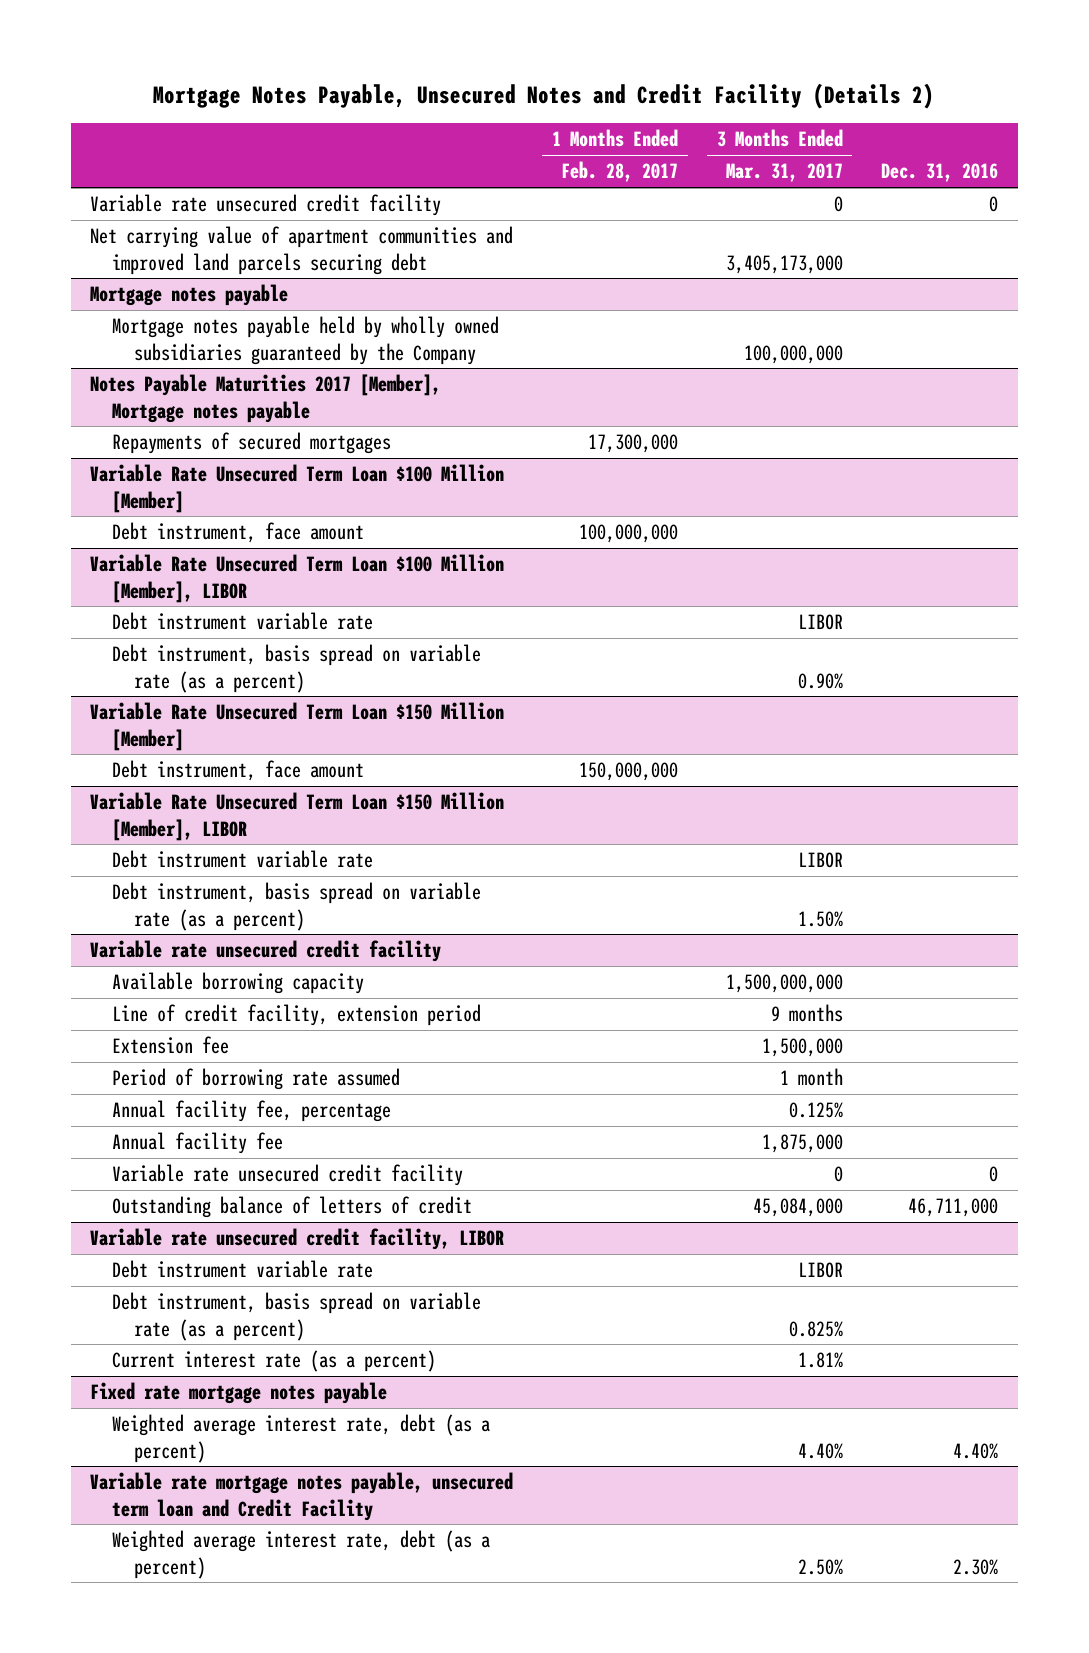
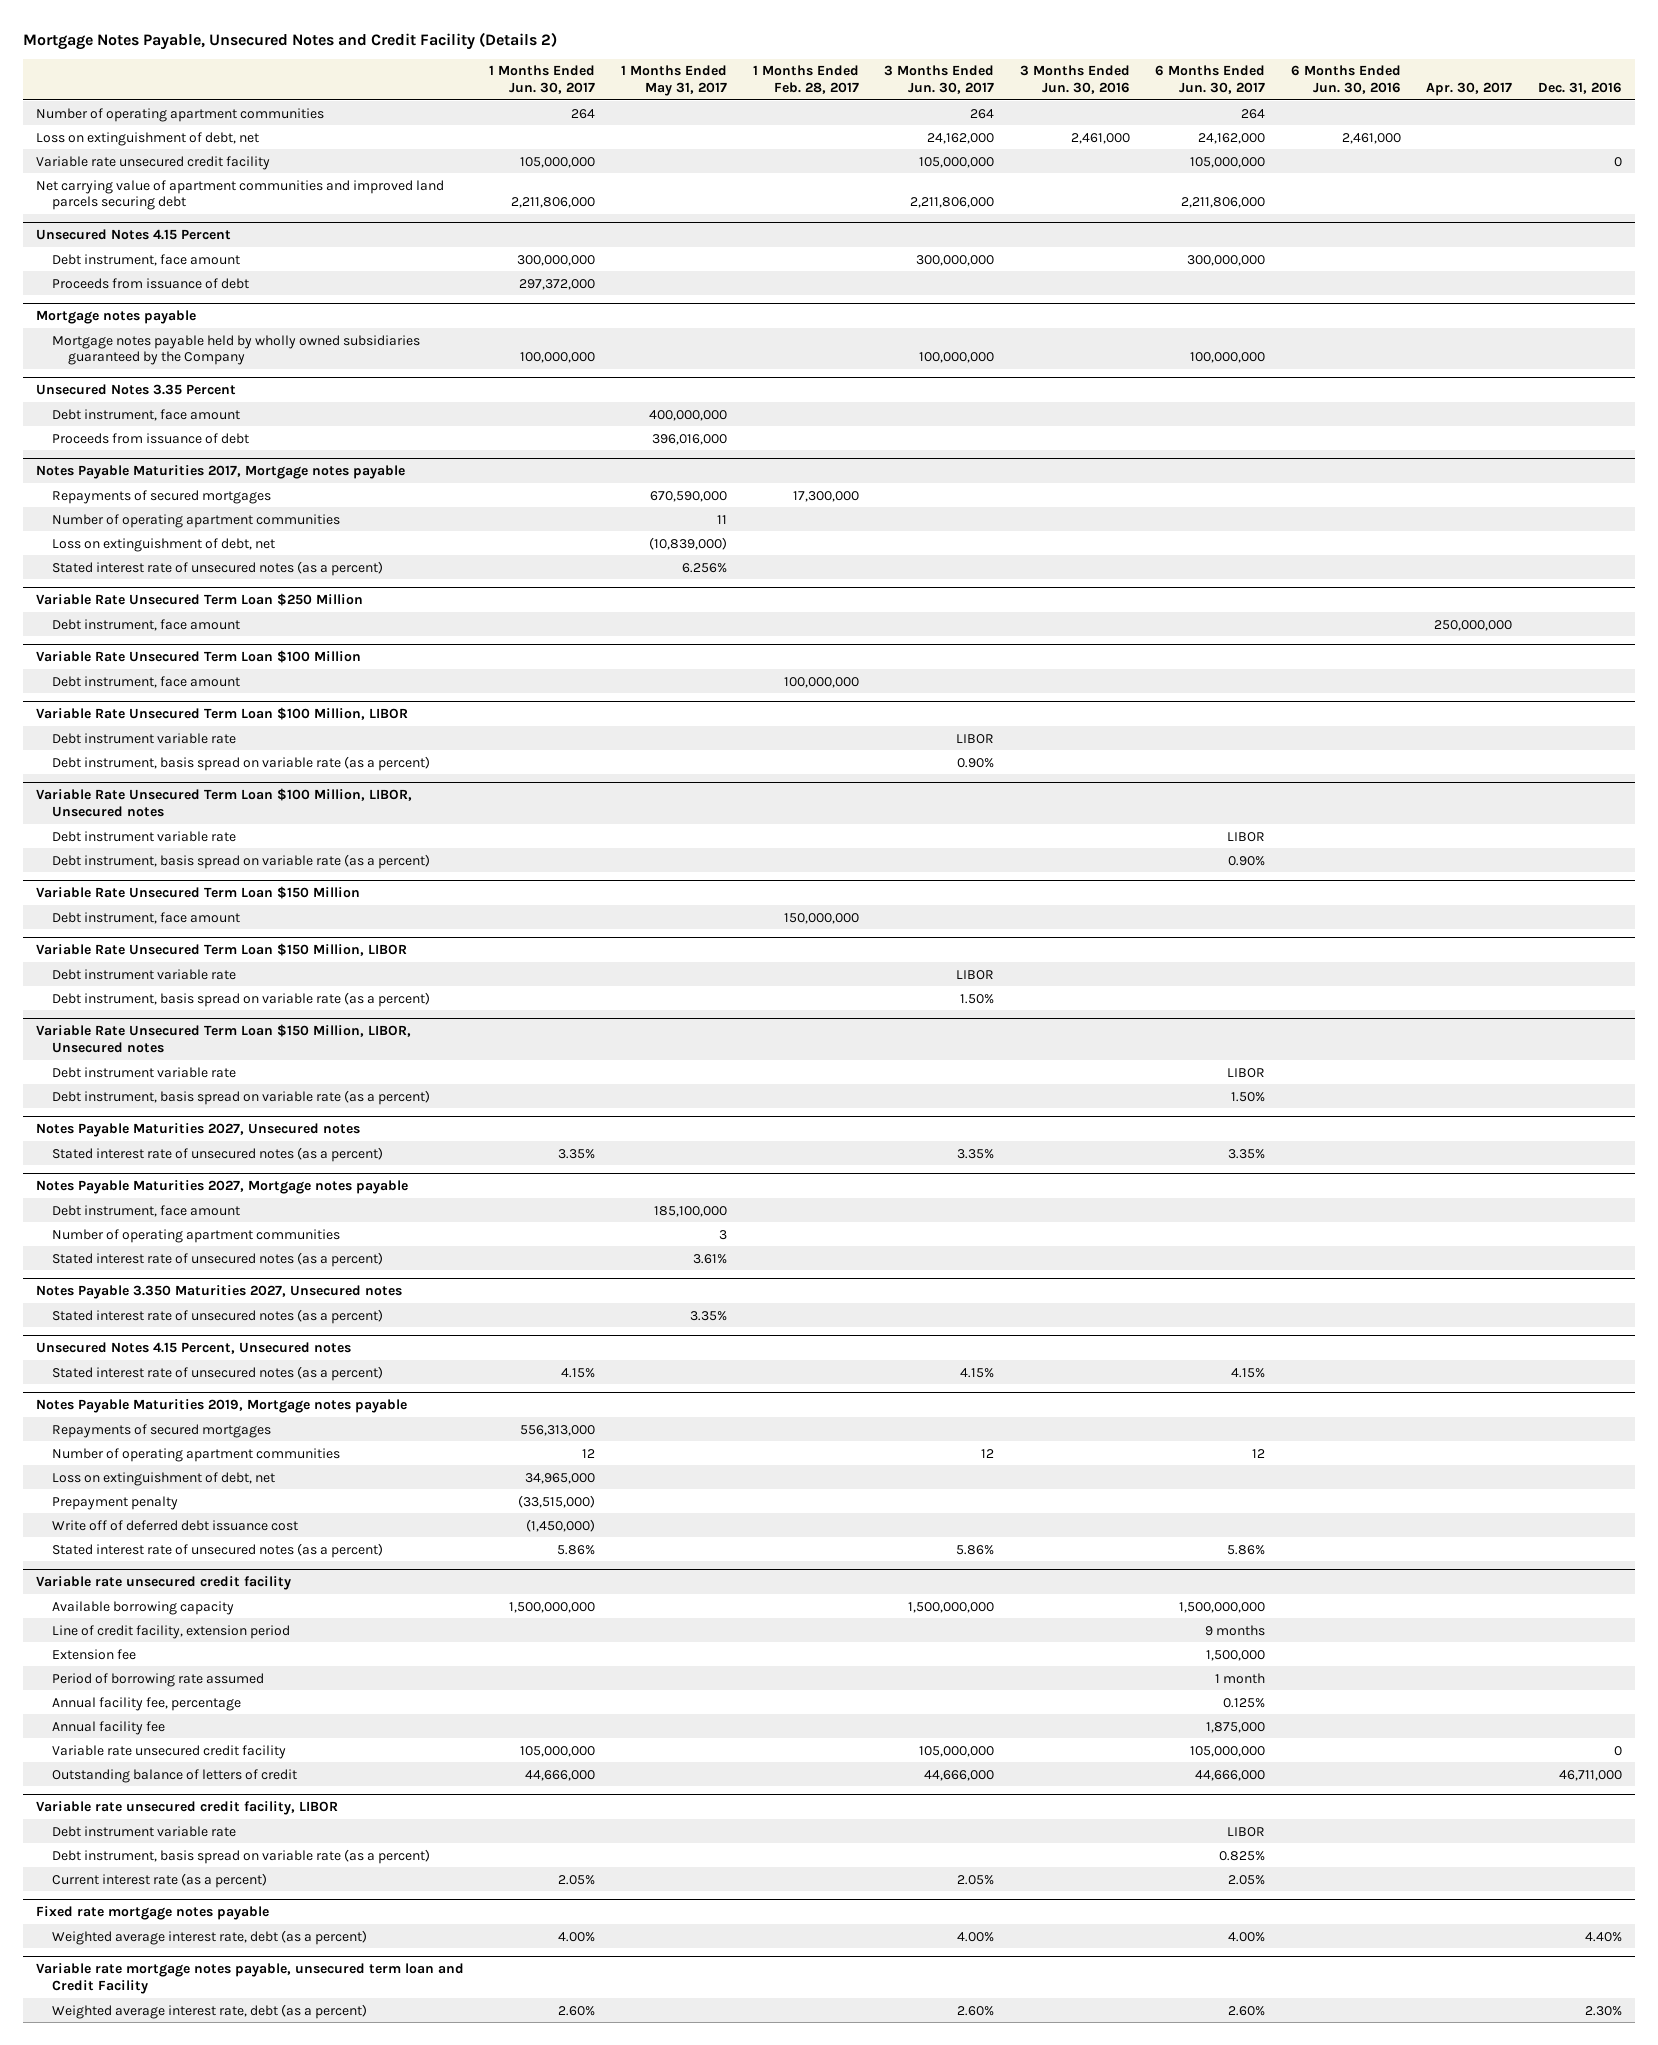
- | 1 Months Ended Feb. 28, 2017 | 3 Months Ended Mar. 31, 2017 | Dec. 31, 2016
+ | 1 Months Ended Jun. 30, 2017 | 1 Months Ended May 31, 2017 | 1 Months Ended Feb. 28, 2017 | 3 Months Ended Jun. 30, 2017 | 3 Months Ended Jun. 30, 2016 | 6 Months Ended Jun. 30, 2017 | 6 Months Ended Jun. 30, 2016 | Apr. 30, 2017 | Dec. 31, 2016
+ Number of operating apartment communities | 264 | | | 264 | | 264 | | |
+ Loss on extinguishment of debt, net | | | | 24,162,000 | 2,461,000 | 24,162,000 | 2,461,000 | |
+ Unsecured Notes 4.15 Percent
+ Debt instrument, face amount | 300,000,000 | | | 300,000,000 | | 300,000,000 | | |
+ Proceeds from issuance of debt | 297,372,000 | | | | | | | |
- Notes Payable Maturities 2017 [Member], Mortgage notes payable
+ Unsecured Notes 3.35 Percent
+ Debt instrument, face amount | | 400,000,000 | | | | | | |
+ Proceeds from issuance of debt | | 396,016,000 | | | | | | |
+ Notes Payable Maturities 2017, Mortgage notes payable
- Variable Rate Unsecured Term Loan $100 Million [Member]
+ Number of operating apartment communities | | 11 | | | | | | |
+ Loss on extinguishment of debt, net | | (10,839,000) | | | | | | |
+ Stated interest rate of unsecured notes (as a percent) | | 6.256% | | | | | | |
+ Variable Rate Unsecured Term Loan $250 Million
+ Debt instrument, face amount | | | | | | | | 250,000,000 |
+ Variable Rate Unsecured Term Loan $100 Million
- Variable Rate Unsecured Term Loan $100 Million [Member], LIBOR
+ Variable Rate Unsecured Term Loan $100 Million, LIBOR
- Variable Rate Unsecured Term Loan $150 Million [Member]
+ Variable Rate Unsecured Term Loan $100 Million, LIBOR, Unsecured notes
+ Debt instrument variable rate | | | | | | LIBOR | | |
+ Debt instrument, basis spread on variable rate (as a percent) | | | | | | 0.90% | | |
+ Variable Rate Unsecured Term Loan $150 Million
- Variable Rate Unsecured Term Loan $150 Million [Member], LIBOR
+ Variable Rate Unsecured Term Loan $150 Million, LIBOR
+ Variable Rate Unsecured Term Loan $150 Million, LIBOR, Unsecured notes
+ Debt instrument variable rate | | | | | | LIBOR | | |
+ Debt instrument, basis spread on variable rate (as a percent) | | | | | | 1.50% | | |
+ Notes Payable Maturities 2027, Unsecured notes
+ Stated interest rate of unsecured notes (as a percent) | 3.35% | | | 3.35% | | 3.35% | | |
+ Notes Payable Maturities 2027, Mortgage notes payable
+ Debt instrument, face amount | | 185,100,000 | | | | | | |
+ Number of operating apartment communities | | 3 | | | | | | |
+ Stated interest rate of unsecured notes (as a percent) | | 3.61% | | | | | | |
+ Notes Payable 3.350 Maturities 2027, Unsecured notes
+ Stated interest rate of unsecured notes (as a percent) | | 3.35% | | | | | | |
+ Unsecured Notes 4.15 Percent, Unsecured notes
+ Stated interest rate of unsecured notes (as a percent) | 4.15% | | | 4.15% | | 4.15% | | |
+ Notes Payable Maturities 2019, Mortgage notes payable
+ Repayments of secured mortgages | 556,313,000 | | | | | | | |
+ Number of operating apartment communities | 12 | | | 12 | | 12 | | |
+ Loss on extinguishment of debt, net | 34,965,000 | | | | | | | |
+ Prepayment penalty | (33,515,000) | | | | | | | |
+ Write off of deferred debt issuance cost | (1,450,000) | | | | | | | |
+ Stated interest rate of unsecured notes (as a percent) | 5.86% | | | 5.86% | | 5.86% | | |

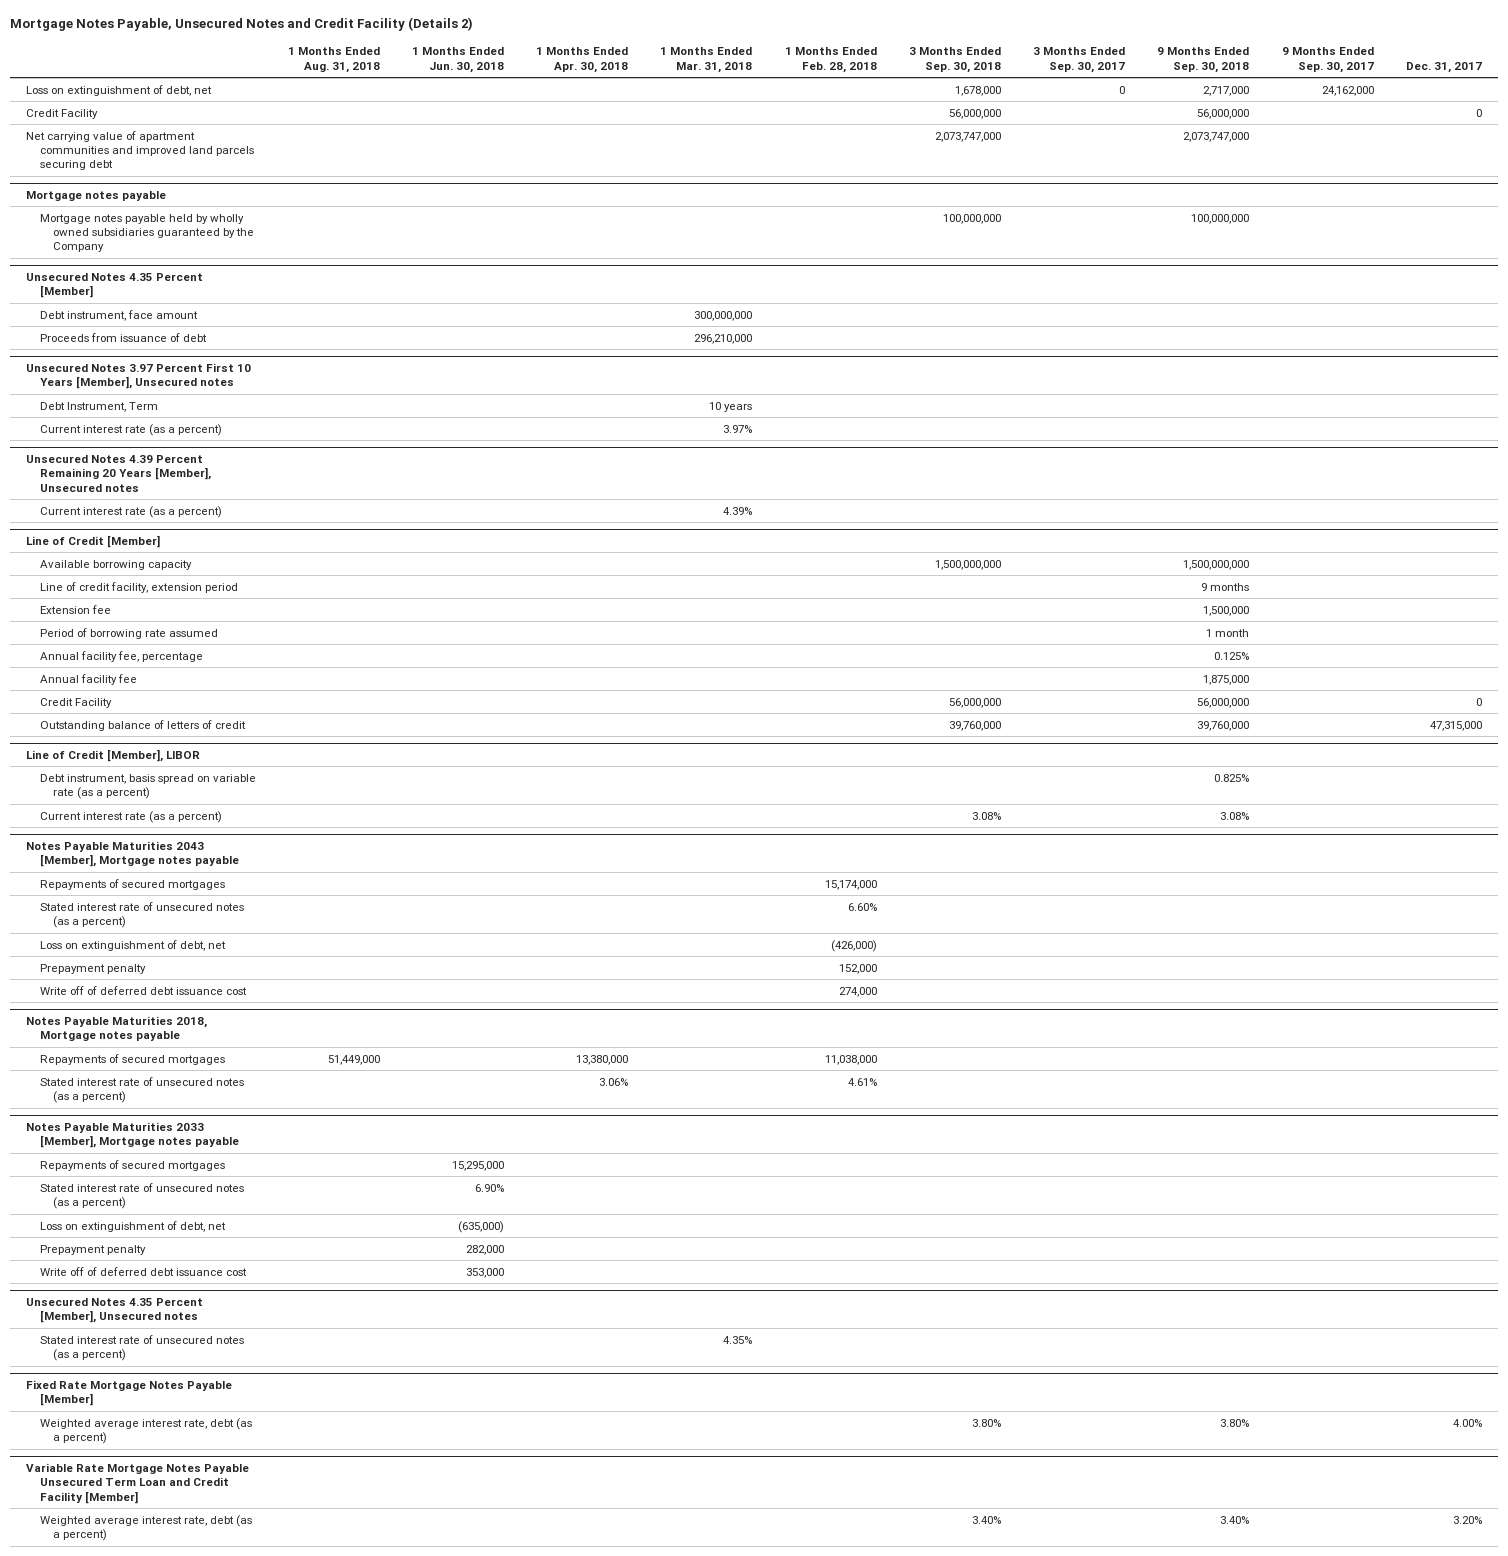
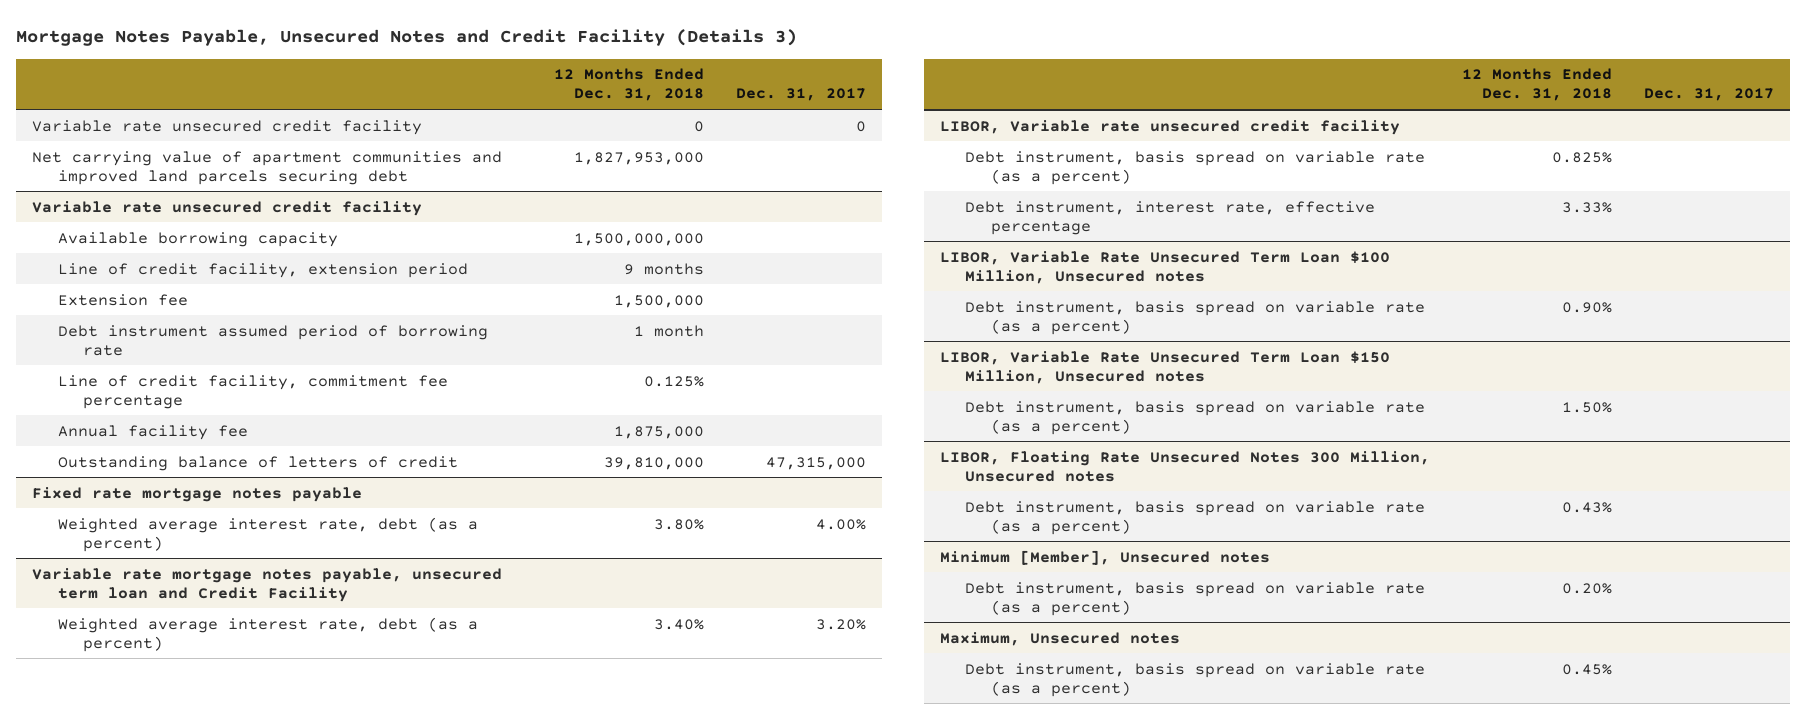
- Mortgage Notes Payable, Unsecured Notes and Credit Facility (Details 2)
+ Mortgage Notes Payable, Unsecured Notes and Credit Facility (Details 3)
- | 1 Months Ended Aug. 31, 2018 | 1 Months Ended Jun. 30, 2018 | 1 Months Ended Apr. 30, 2018 | 1 Months Ended Mar. 31, 2018 | 1 Months Ended Feb. 28, 2018 | 3 Months Ended Sep. 30, 2018 | 3 Months Ended Sep. 30, 2017 | 9 Months Ended Sep. 30, 2018 | 9 Months Ended Sep. 30, 2017 | Dec. 31, 2017
+ | 12 Months Ended Dec. 31, 2018 | Dec. 31, 2017
- Loss on extinguishment of debt, net | | | | | | 1,678,000 | 0 | 2,717,000 | 24,162,000 |
- Credit Facility | | | | | | 56,000,000 | | 56,000,000 | | 0
+ Variable rate unsecured credit facility | 0 | 0
- Mortgage notes payable
- Mortgage notes payable held by wholly owned subsidiaries guaranteed by the Company | | | | | | 100,000,000 | | 100,000,000 | |
- Unsecured Notes 4.35 Percent [Member]
- Debt instrument, face amount | | | | 300,000,000 | | | | | |
- Proceeds from issuance of debt | | | | 296,210,000 | | | | | |
- Unsecured Notes 3.97 Percent First 10 Years [Member], Unsecured notes
- Debt Instrument, Term | | | | 10 years | | | | | |
- Current interest rate (as a percent) | | | | 3.97% | | | | | |
- Unsecured Notes 4.39 Percent Remaining 20 Years [Member], Unsecured notes
- Current interest rate (as a percent) | | | | 4.39% | | | | | |
- Line of Credit [Member]
+ Variable rate unsecured credit facility
- Period of borrowing rate assumed | | | | | | | | 1 month | |
- Annual facility fee, percentage | | | | | | | | 0.125% | |
+ Debt instrument assumed period of borrowing rate | 1 month |
+ Line of credit facility, commitment fee percentage | 0.125% |
- Credit Facility | | | | | | 56,000,000 | | 56,000,000 | | 0
- Line of Credit [Member], LIBOR
- Debt instrument, basis spread on variable rate (as a percent) | | | | | | | | 0.825% | |
- Current interest rate (as a percent) | | | | | | 3.08% | | 3.08% | |
- Notes Payable Maturities 2043 [Member], Mortgage notes payable
- Repayments of secured mortgages | | | | | 15,174,000 | | | | |
- Stated interest rate of unsecured notes (as a percent) | | | | | 6.60% | | | | |
- Loss on extinguishment of debt, net | | | | | (426,000) | | | | |
- Prepayment penalty | | | | | 152,000 | | | | |
- Write off of deferred debt issuance cost | | | | | 274,000 | | | | |
- Notes Payable Maturities 2018, Mortgage notes payable
- Repayments of secured mortgages | 51,449,000 | | 13,380,000 | | 11,038,000 | | | | |
- Stated interest rate of unsecured notes (as a percent) | | | 3.06% | | 4.61% | | | | |
- Notes Payable Maturities 2033 [Member], Mortgage notes payable
- Repayments of secured mortgages | | 15,295,000 | | | | | | | |
- Stated interest rate of unsecured notes (as a percent) | | 6.90% | | | | | | | |
- Loss on extinguishment of debt, net | | (635,000) | | | | | | | |
- Prepayment penalty | | 282,000 | | | | | | | |
- Write off of deferred debt issuance cost | | 353,000 | | | | | | | |
- Unsecured Notes 4.35 Percent [Member], Unsecured notes
- Stated interest rate of unsecured notes (as a percent) | | | | 4.35% | | | | | |
- Fixed Rate Mortgage Notes Payable [Member]
+ Fixed rate mortgage notes payable
- Variable Rate Mortgage Notes Payable Unsecured Term Loan and Credit Facility [Member]
+ Variable rate mortgage notes payable, unsecured term loan and Credit Facility
+ LIBOR, Variable rate unsecured credit facility
+ Debt instrument, basis spread on variable rate (as a percent) | 0.825% |
+ Debt instrument, interest rate, effective percentage | 3.33% |
+ LIBOR, Variable Rate Unsecured Term Loan $100 Million, Unsecured notes
+ Debt instrument, basis spread on variable rate (as a percent) | 0.90% |
+ LIBOR, Variable Rate Unsecured Term Loan $150 Million, Unsecured notes
+ Debt instrument, basis spread on variable rate (as a percent) | 1.50% |
+ LIBOR, Floating Rate Unsecured Notes 300 Million, Unsecured notes
+ Debt instrument, basis spread on variable rate (as a percent) | 0.43% |
+ Minimum [Member], Unsecured notes
+ Debt instrument, basis spread on variable rate (as a percent) | 0.20% |
+ Maximum, Unsecured notes
+ Debt instrument, basis spread on variable rate (as a percent) | 0.45% |

